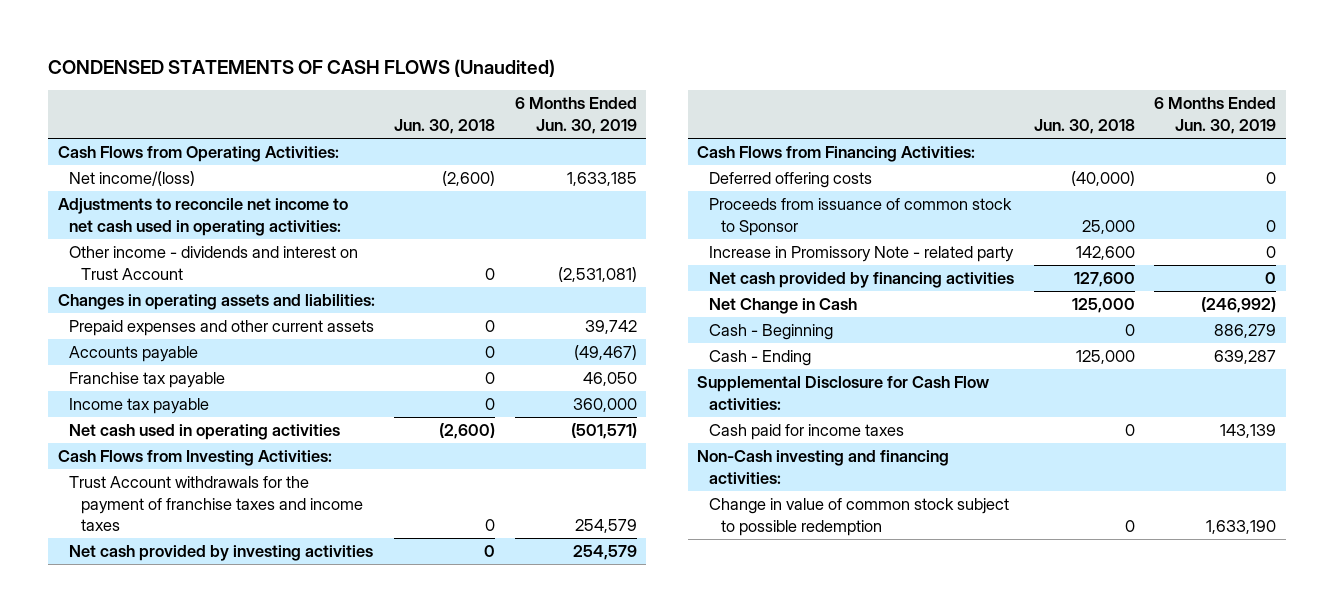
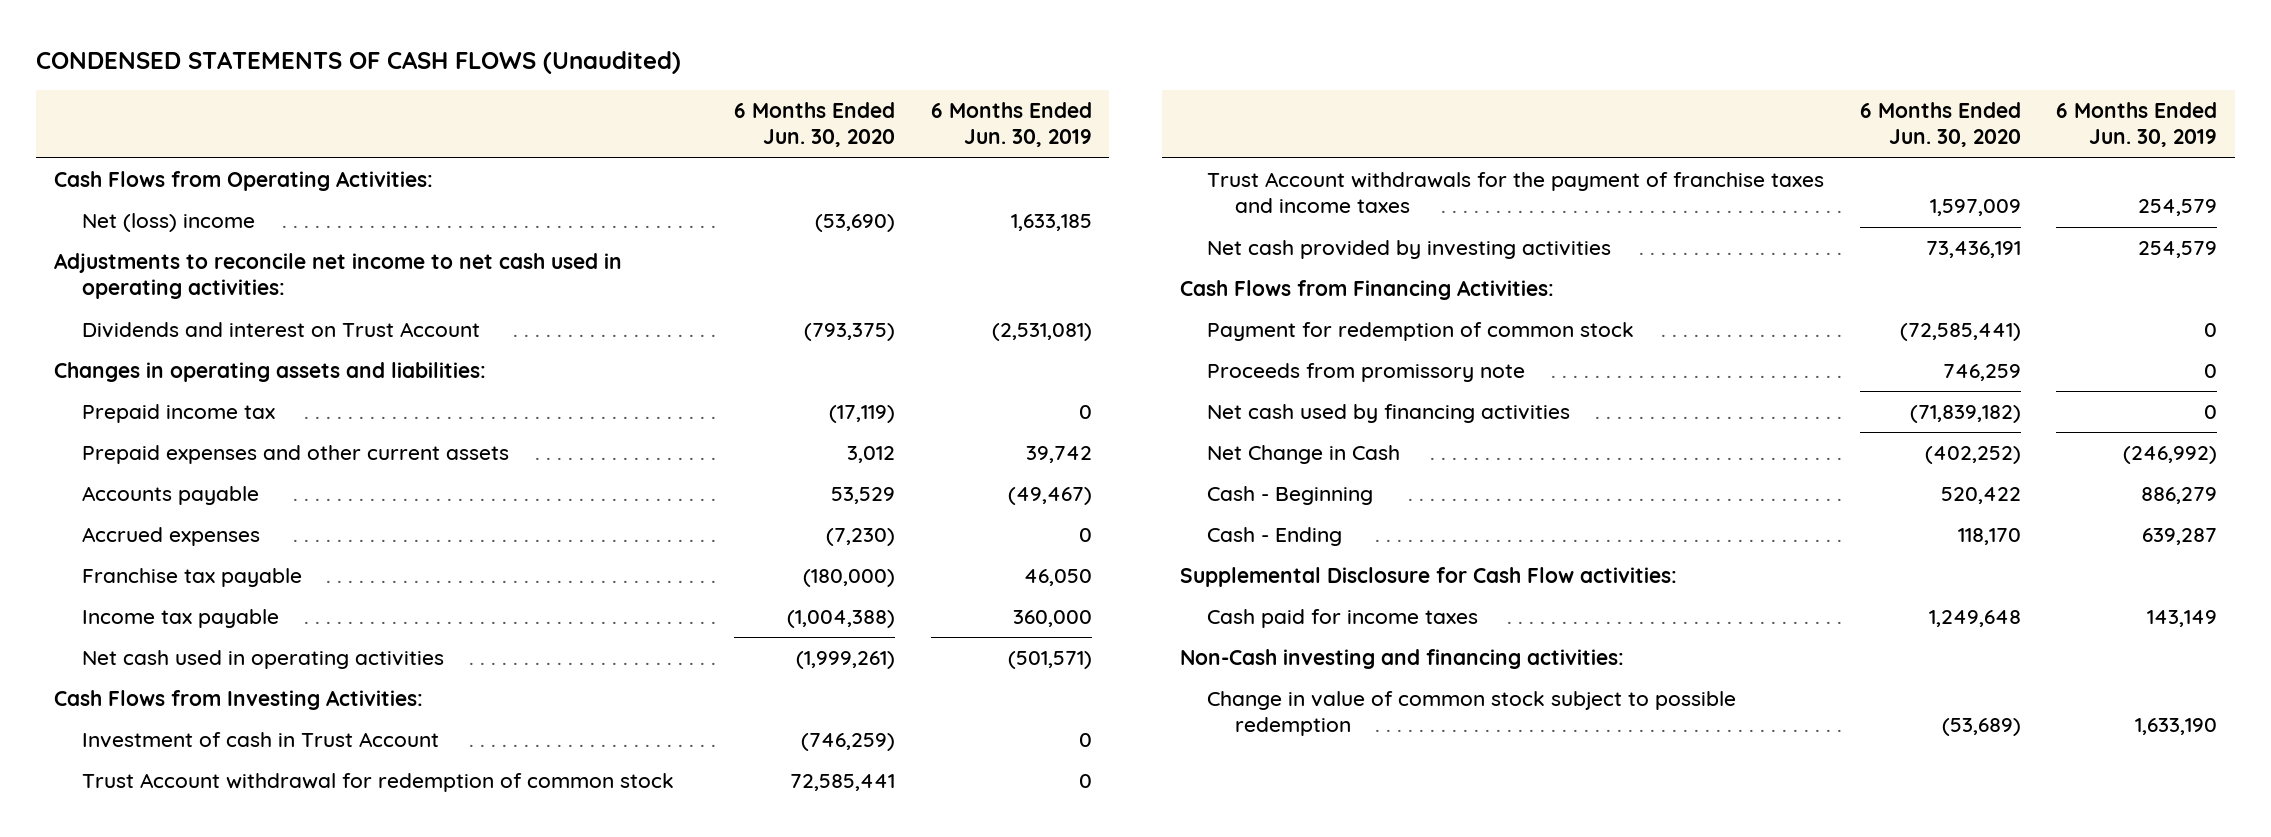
- | Jun. 30, 2018 | 6 Months Ended Jun. 30, 2019
+ | 6 Months Ended Jun. 30, 2020 | 6 Months Ended Jun. 30, 2019
- Net income/(loss) | (2,600) | 1,633,185
+ Net (loss) income | (53,690) | 1,633,185
- Other income - dividends and interest on Trust Account | 0 | (2,531,081)
+ Dividends and interest on Trust Account | (793,375) | (2,531,081)
+ Prepaid income tax | (17,119) | 0
+ Accrued expenses | (7,230) | 0
+ Investment of cash in Trust Account | (746,259) | 0
+ Trust Account withdrawal for redemption of common stock | 72,585,441 | 0
- Deferred offering costs | (40,000) | 0
- Proceeds from issuance of common stock to Sponsor | 25,000 | 0
- Increase in Promissory Note - related party | 142,600 | 0
- Net cash provided by financing activities | 127,600 | 0
+ Payment for redemption of common stock | (72,585,441) | 0
+ Proceeds from promissory note | 746,259 | 0
+ Net cash used by financing activities | (71,839,182) | 0
- Cash paid for income taxes | 0 | 143,139
+ Cash paid for income taxes | 1,249,648 | 143,149

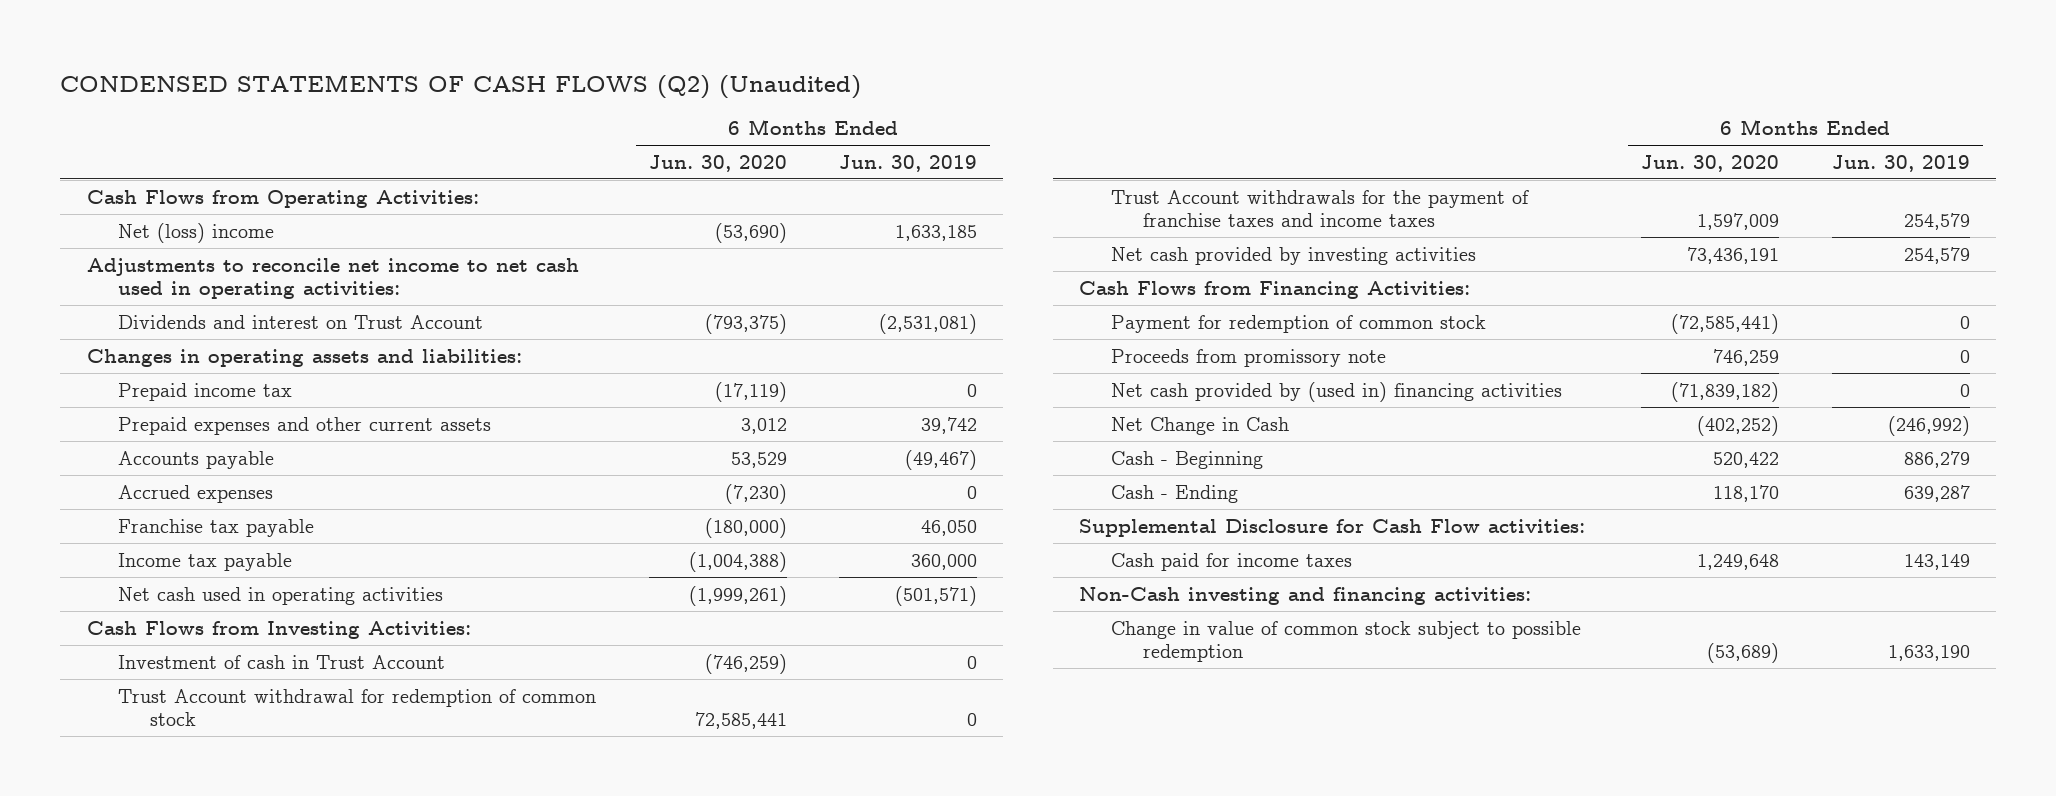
- CONDENSED STATEMENTS OF CASH FLOWS (Unaudited)
+ CONDENSED STATEMENTS OF CASH FLOWS (Q2) (Unaudited)
- Net cash used by financing activities | (71,839,182) | 0
+ Net cash provided by (used in) financing activities | (71,839,182) | 0

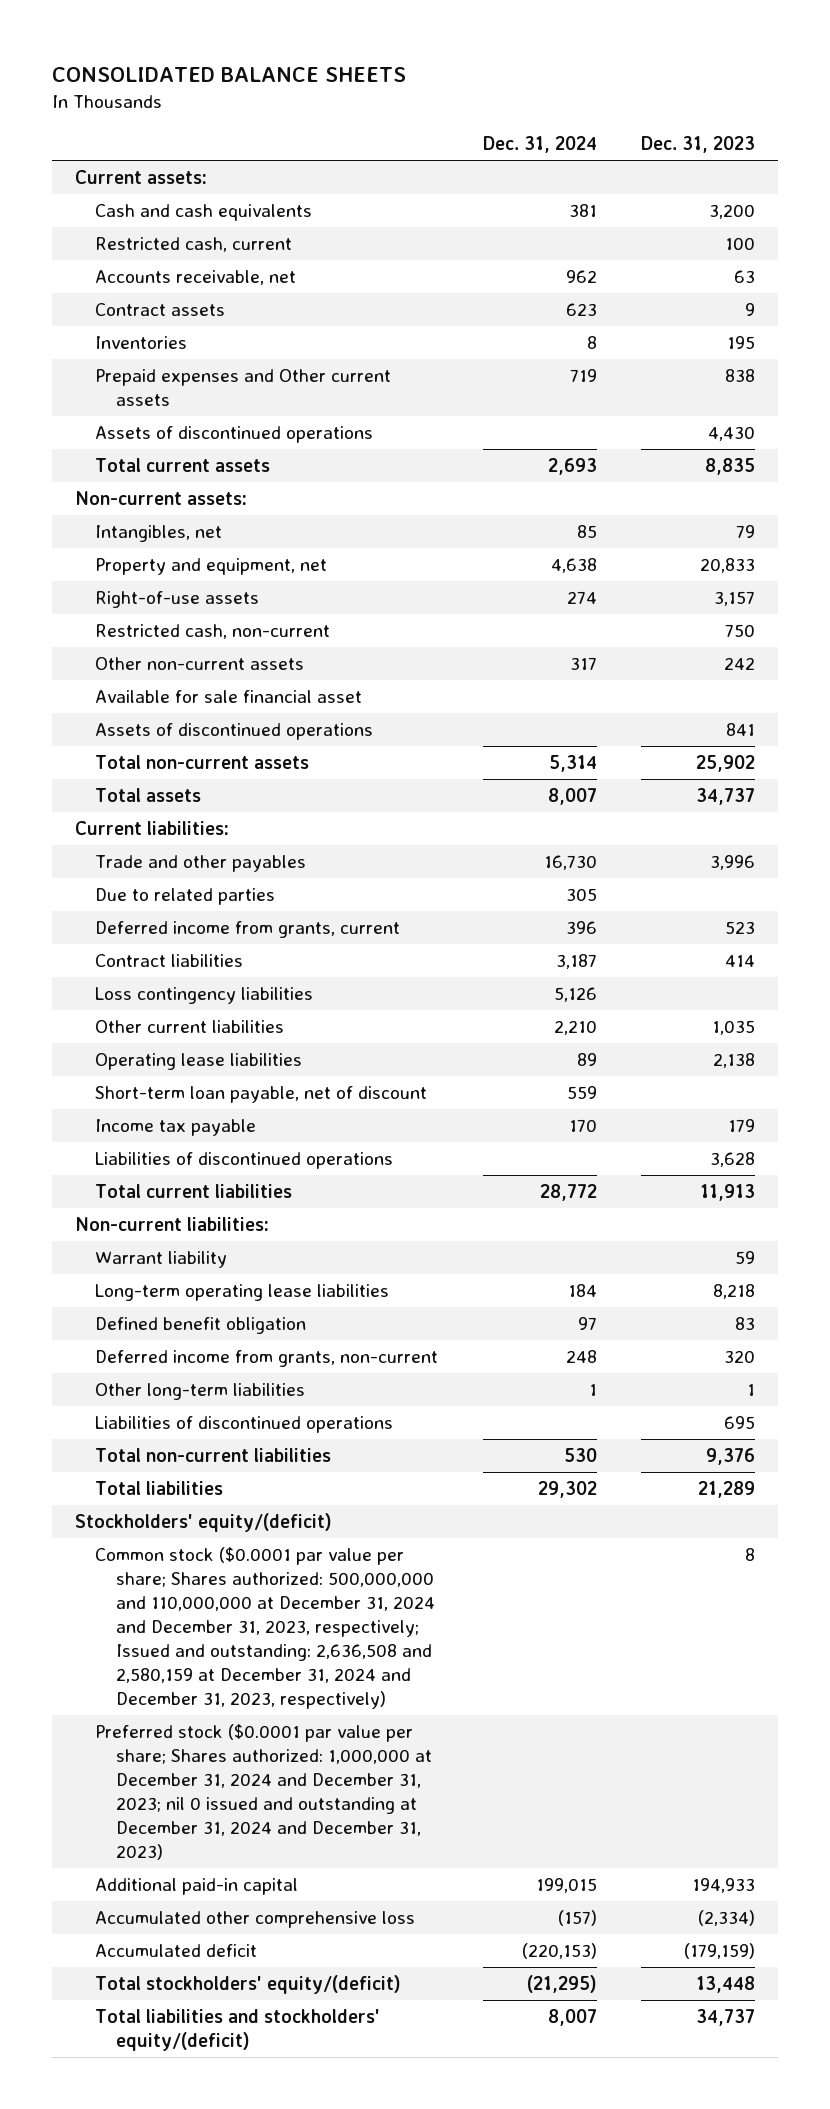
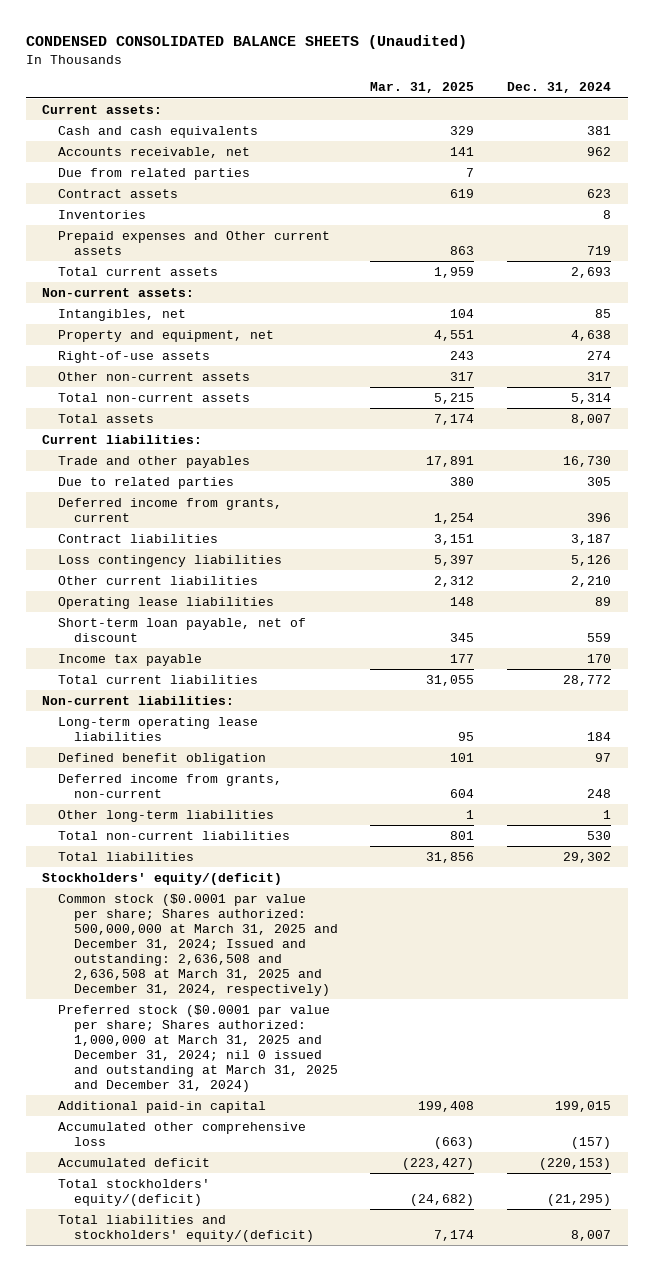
- CONSOLIDATED BALANCE SHEETS
+ CONDENSED CONSOLIDATED BALANCE SHEETS (Unaudited)
- | Dec. 31, 2024 | Dec. 31, 2023
+ | Mar. 31, 2025 | Dec. 31, 2024
- Restricted cash, current | | 100
+ Due from related parties | 7 |
- Assets of discontinued operations | | 4,430
- Restricted cash, non-current | | 750
- Available for sale financial asset
- Assets of discontinued operations | | 841
- Liabilities of discontinued operations | | 3,628
- Warrant liability | | 59
- Liabilities of discontinued operations | | 695
- Common stock ($0.0001 par value per share; Shares authorized: 500,000,000 and 110,000,000 at December 31, 2024 and December 31, 2023, respectively; Issued and outstanding: 2,636,508 and 2,580,159 at December 31, 2024 and December 31, 2023, respectively) | | 8
- Preferred stock ($0.0001 par value per share; Shares authorized: 1,000,000 at December 31, 2024 and December 31, 2023; nil 0 issued and outstanding at December 31, 2024 and December 31, 2023)
+ Common stock ($0.0001 par value per share; Shares authorized: 500,000,000 at March 31, 2025 and December 31, 2024; Issued and outstanding: 2,636,508 and 2,636,508 at March 31, 2025 and December 31, 2024, respectively)
+ Preferred stock ($0.0001 par value per share; Shares authorized: 1,000,000 at March 31, 2025 and December 31, 2024; nil 0 issued and outstanding at March 31, 2025 and December 31, 2024)

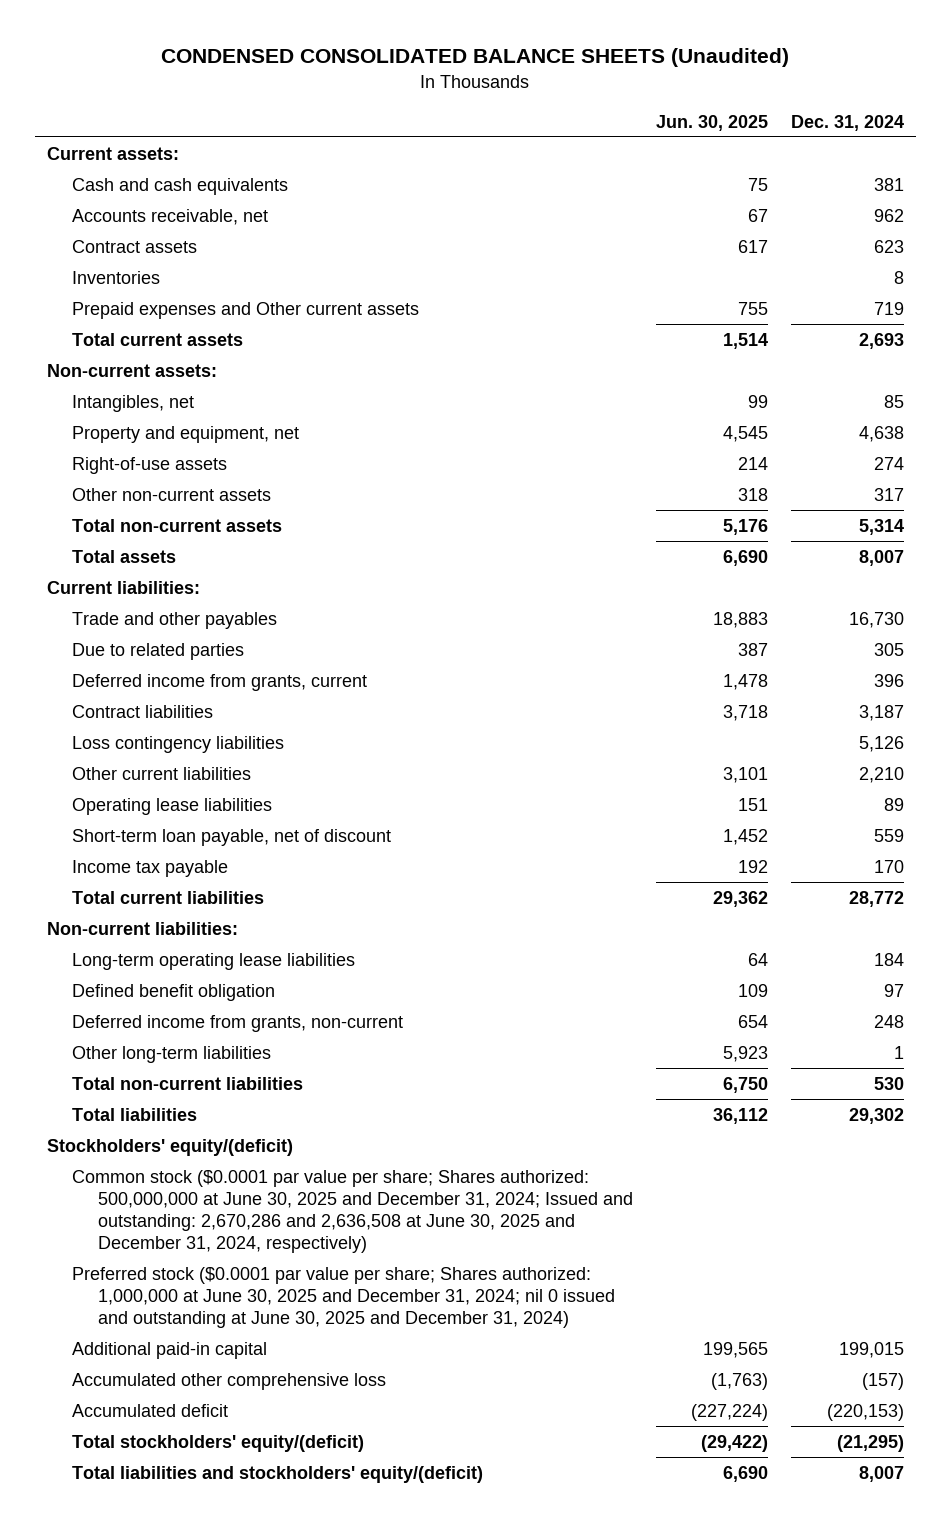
- | Mar. 31, 2025 | Dec. 31, 2024
+ | Jun. 30, 2025 | Dec. 31, 2024
- Due from related parties | 7 |
- Common stock ($0.0001 par value per share; Shares authorized: 500,000,000 at March 31, 2025 and December 31, 2024; Issued and outstanding: 2,636,508 and 2,636,508 at March 31, 2025 and December 31, 2024, respectively)
- Preferred stock ($0.0001 par value per share; Shares authorized: 1,000,000 at March 31, 2025 and December 31, 2024; nil 0 issued and outstanding at March 31, 2025 and December 31, 2024)
+ Common stock ($0.0001 par value per share; Shares authorized: 500,000,000 at June 30, 2025 and December 31, 2024; Issued and outstanding: 2,670,286 and 2,636,508 at June 30, 2025 and December 31, 2024, respectively)
+ Preferred stock ($0.0001 par value per share; Shares authorized: 1,000,000 at June 30, 2025 and December 31, 2024; nil 0 issued and outstanding at June 30, 2025 and December 31, 2024)

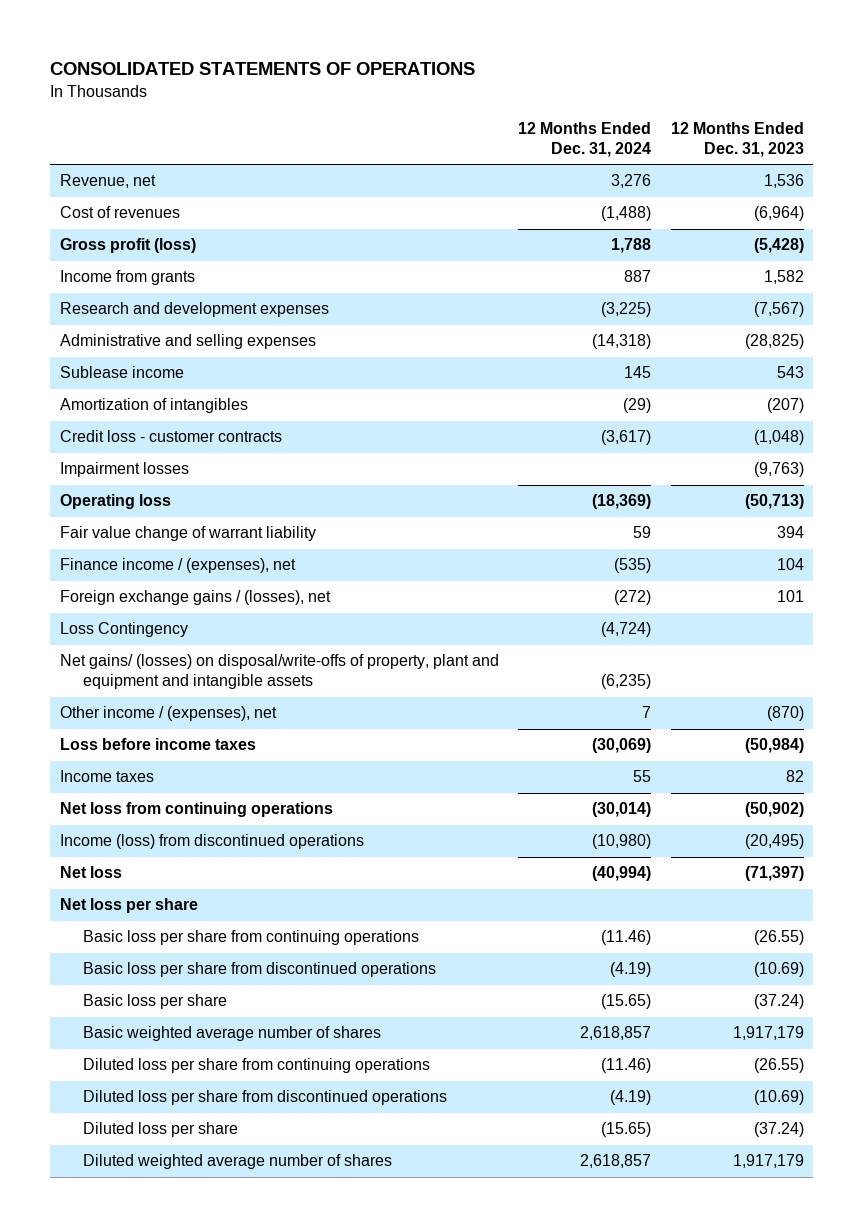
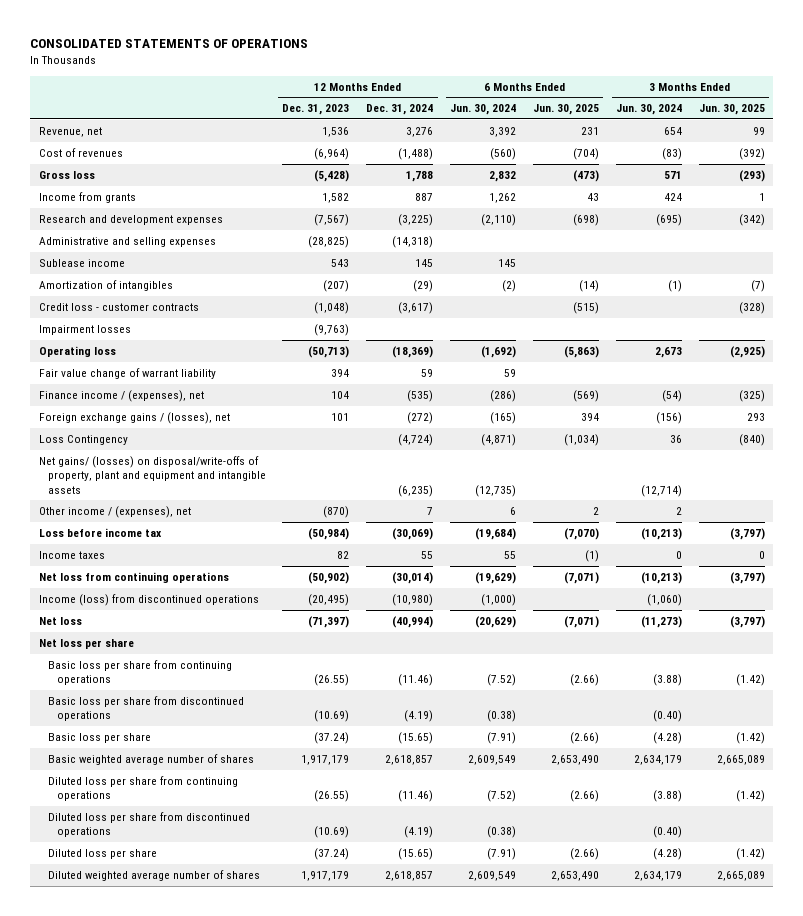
- | 12 Months Ended Dec. 31, 2024 | 12 Months Ended Dec. 31, 2023
+ | 12 Months Ended Dec. 31, 2023 | 12 Months Ended Dec. 31, 2024 | 6 Months Ended Jun. 30, 2024 | 6 Months Ended Jun. 30, 2025 | 3 Months Ended Jun. 30, 2024 | 3 Months Ended Jun. 30, 2025
- Gross profit (loss) | 1,788 | (5,428)
+ Gross loss | (5,428) | 1,788 | 2,832 | (473) | 571 | (293)
- Loss before income taxes | (30,069) | (50,984)
+ Loss before income tax | (50,984) | (30,069) | (19,684) | (7,070) | (10,213) | (3,797)

